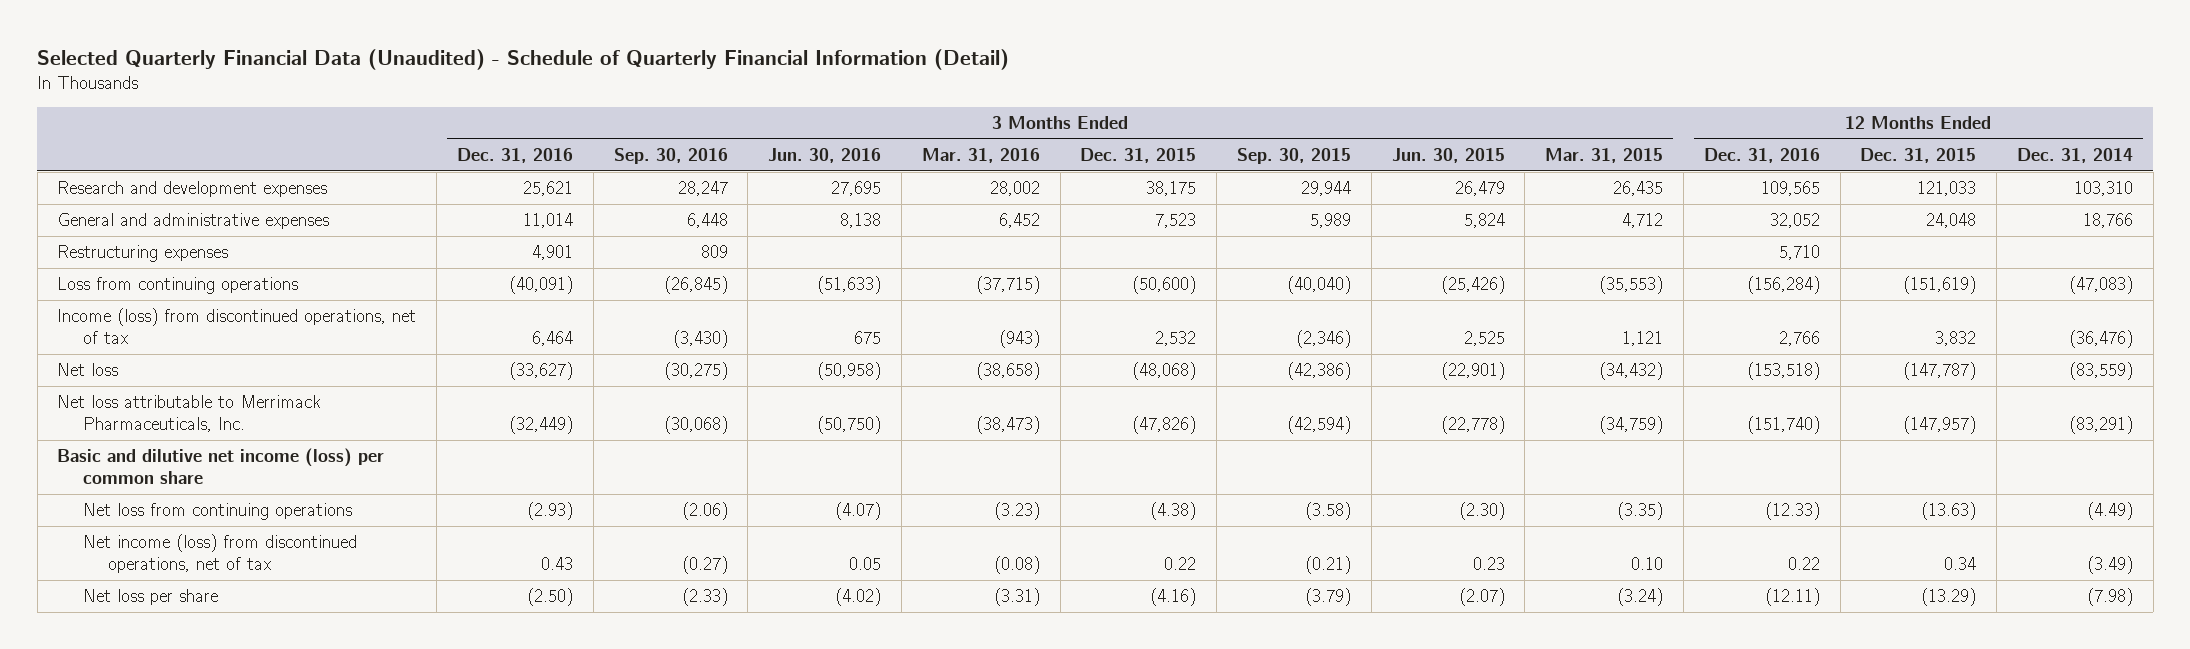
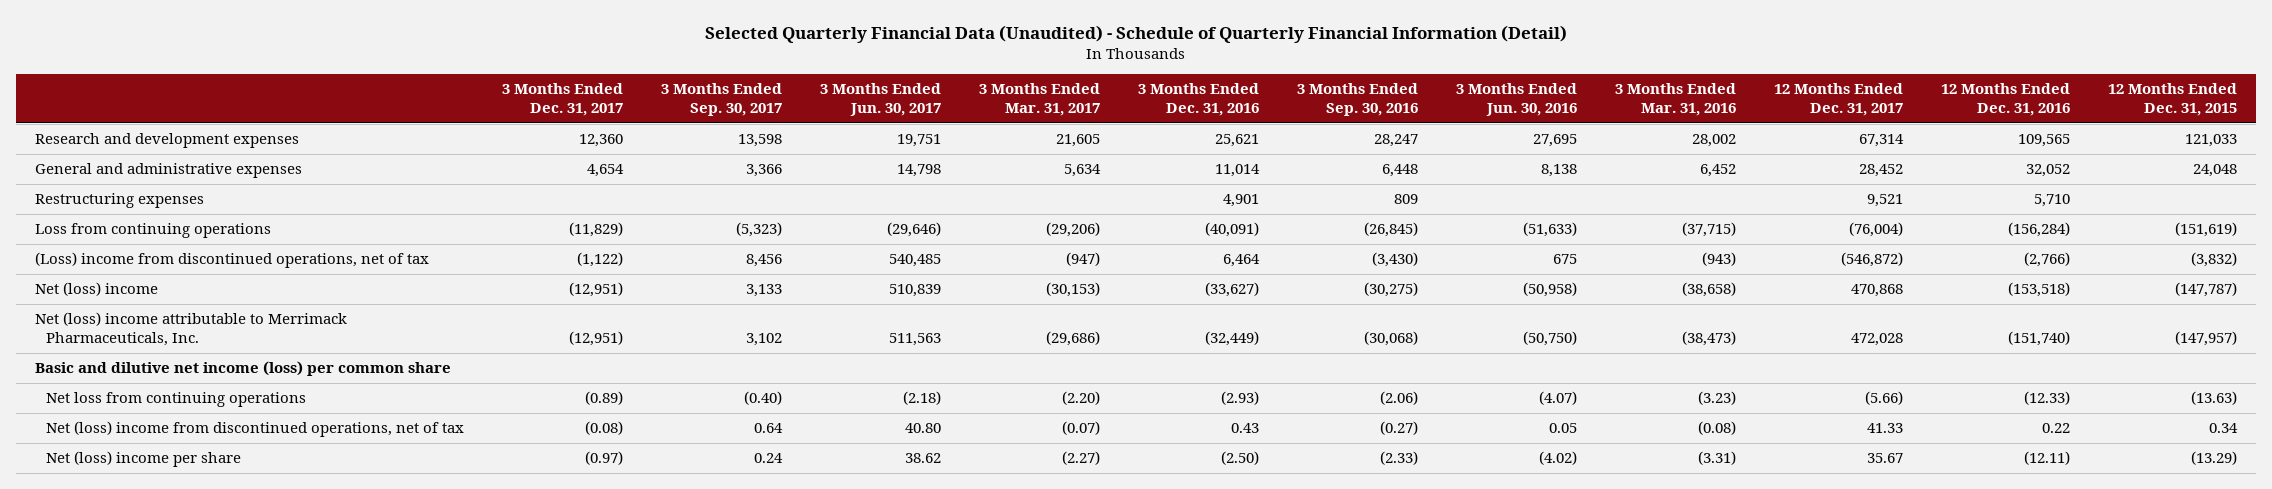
- | 3 Months Ended Dec. 31, 2016 | 3 Months Ended Sep. 30, 2016 | 3 Months Ended Jun. 30, 2016 | 3 Months Ended Mar. 31, 2016 | 3 Months Ended Dec. 31, 2015 | 3 Months Ended Sep. 30, 2015 | 3 Months Ended Jun. 30, 2015 | 3 Months Ended Mar. 31, 2015 | 12 Months Ended Dec. 31, 2016 | 12 Months Ended Dec. 31, 2015 | 12 Months Ended Dec. 31, 2014
+ | 3 Months Ended Dec. 31, 2017 | 3 Months Ended Sep. 30, 2017 | 3 Months Ended Jun. 30, 2017 | 3 Months Ended Mar. 31, 2017 | 3 Months Ended Dec. 31, 2016 | 3 Months Ended Sep. 30, 2016 | 3 Months Ended Jun. 30, 2016 | 3 Months Ended Mar. 31, 2016 | 12 Months Ended Dec. 31, 2017 | 12 Months Ended Dec. 31, 2016 | 12 Months Ended Dec. 31, 2015
- Income (loss) from discontinued operations, net of tax | 6,464 | (3,430) | 675 | (943) | 2,532 | (2,346) | 2,525 | 1,121 | 2,766 | 3,832 | (36,476)
- Net loss | (33,627) | (30,275) | (50,958) | (38,658) | (48,068) | (42,386) | (22,901) | (34,432) | (153,518) | (147,787) | (83,559)
- Net loss attributable to Merrimack Pharmaceuticals, Inc. | (32,449) | (30,068) | (50,750) | (38,473) | (47,826) | (42,594) | (22,778) | (34,759) | (151,740) | (147,957) | (83,291)
+ (Loss) income from discontinued operations, net of tax | (1,122) | 8,456 | 540,485 | (947) | 6,464 | (3,430) | 675 | (943) | (546,872) | (2,766) | (3,832)
+ Net (loss) income | (12,951) | 3,133 | 510,839 | (30,153) | (33,627) | (30,275) | (50,958) | (38,658) | 470,868 | (153,518) | (147,787)
+ Net (loss) income attributable to Merrimack Pharmaceuticals, Inc. | (12,951) | 3,102 | 511,563 | (29,686) | (32,449) | (30,068) | (50,750) | (38,473) | 472,028 | (151,740) | (147,957)
- Net income (loss) from discontinued operations, net of tax | 0.43 | (0.27) | 0.05 | (0.08) | 0.22 | (0.21) | 0.23 | 0.10 | 0.22 | 0.34 | (3.49)
- Net loss per share | (2.50) | (2.33) | (4.02) | (3.31) | (4.16) | (3.79) | (2.07) | (3.24) | (12.11) | (13.29) | (7.98)
+ Net (loss) income from discontinued operations, net of tax | (0.08) | 0.64 | 40.80 | (0.07) | 0.43 | (0.27) | 0.05 | (0.08) | 41.33 | 0.22 | 0.34
+ Net (loss) income per share | (0.97) | 0.24 | 38.62 | (2.27) | (2.50) | (2.33) | (4.02) | (3.31) | 35.67 | (12.11) | (13.29)

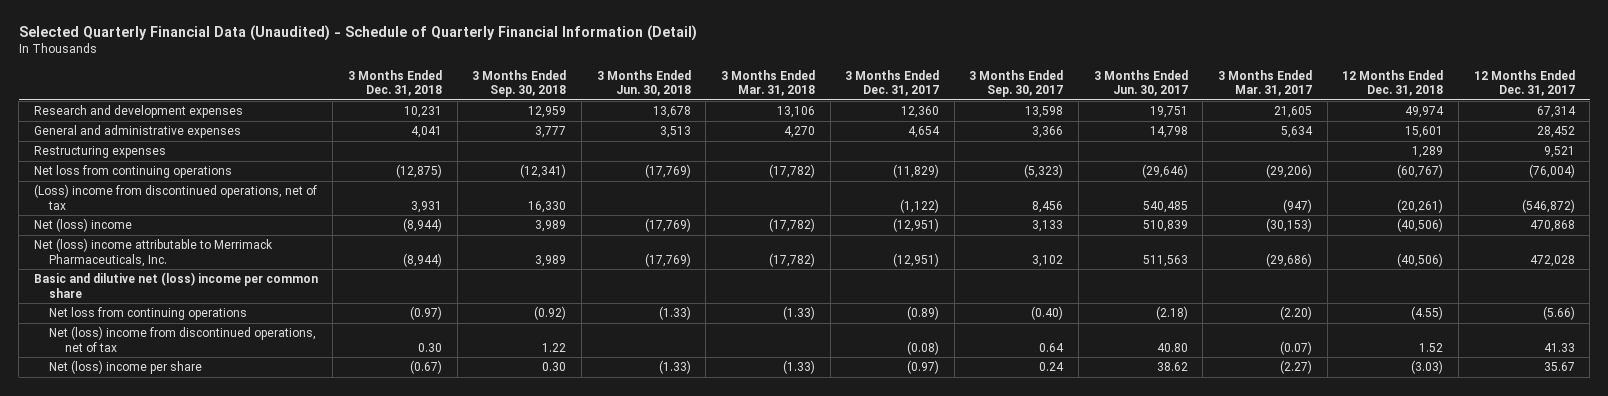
- | 3 Months Ended Dec. 31, 2017 | 3 Months Ended Sep. 30, 2017 | 3 Months Ended Jun. 30, 2017 | 3 Months Ended Mar. 31, 2017 | 3 Months Ended Dec. 31, 2016 | 3 Months Ended Sep. 30, 2016 | 3 Months Ended Jun. 30, 2016 | 3 Months Ended Mar. 31, 2016 | 12 Months Ended Dec. 31, 2017 | 12 Months Ended Dec. 31, 2016 | 12 Months Ended Dec. 31, 2015
+ | 3 Months Ended Dec. 31, 2018 | 3 Months Ended Sep. 30, 2018 | 3 Months Ended Jun. 30, 2018 | 3 Months Ended Mar. 31, 2018 | 3 Months Ended Dec. 31, 2017 | 3 Months Ended Sep. 30, 2017 | 3 Months Ended Jun. 30, 2017 | 3 Months Ended Mar. 31, 2017 | 12 Months Ended Dec. 31, 2018 | 12 Months Ended Dec. 31, 2017
- Loss from continuing operations | (11,829) | (5,323) | (29,646) | (29,206) | (40,091) | (26,845) | (51,633) | (37,715) | (76,004) | (156,284) | (151,619)
+ Net loss from continuing operations | (12,875) | (12,341) | (17,769) | (17,782) | (11,829) | (5,323) | (29,646) | (29,206) | (60,767) | (76,004)
- Basic and dilutive net income (loss) per common share
+ Basic and dilutive net (loss) income per common share

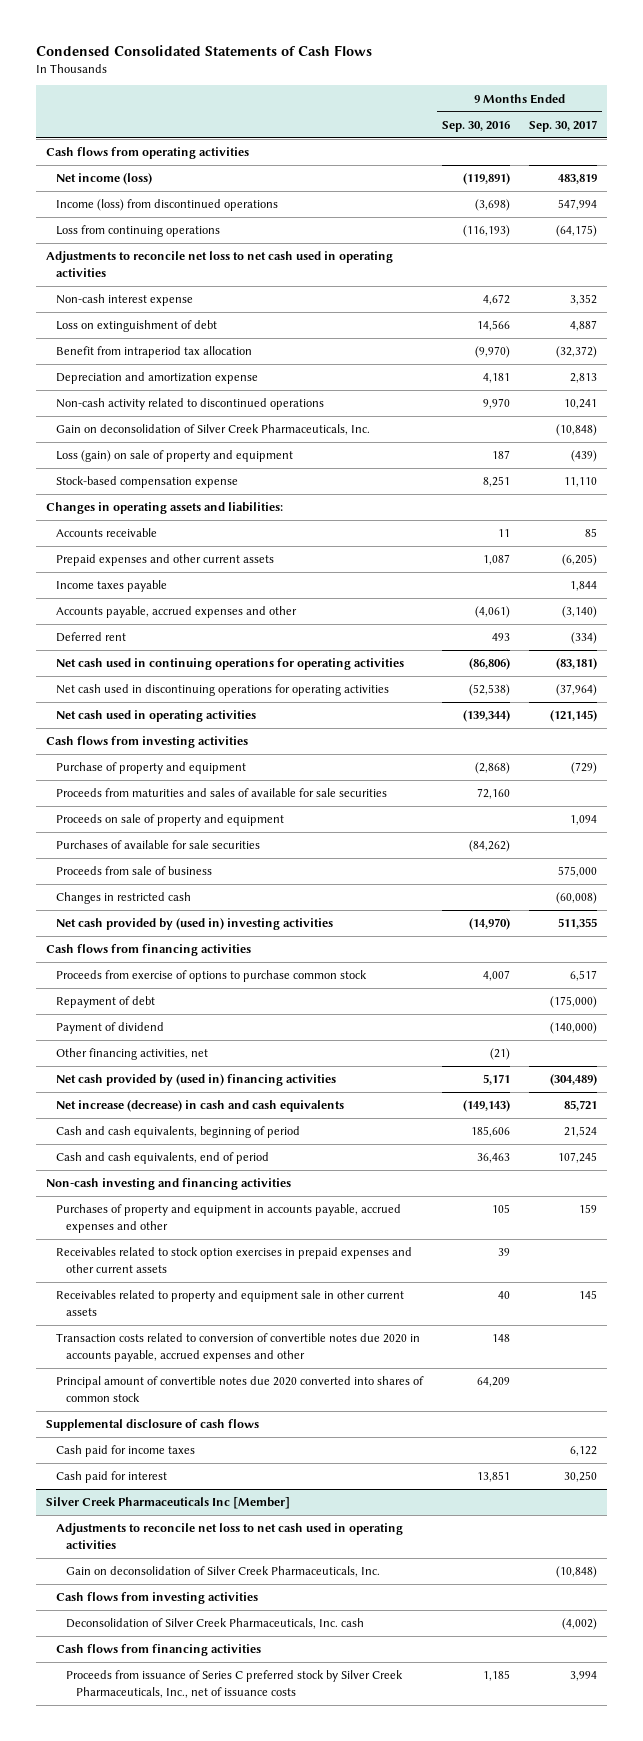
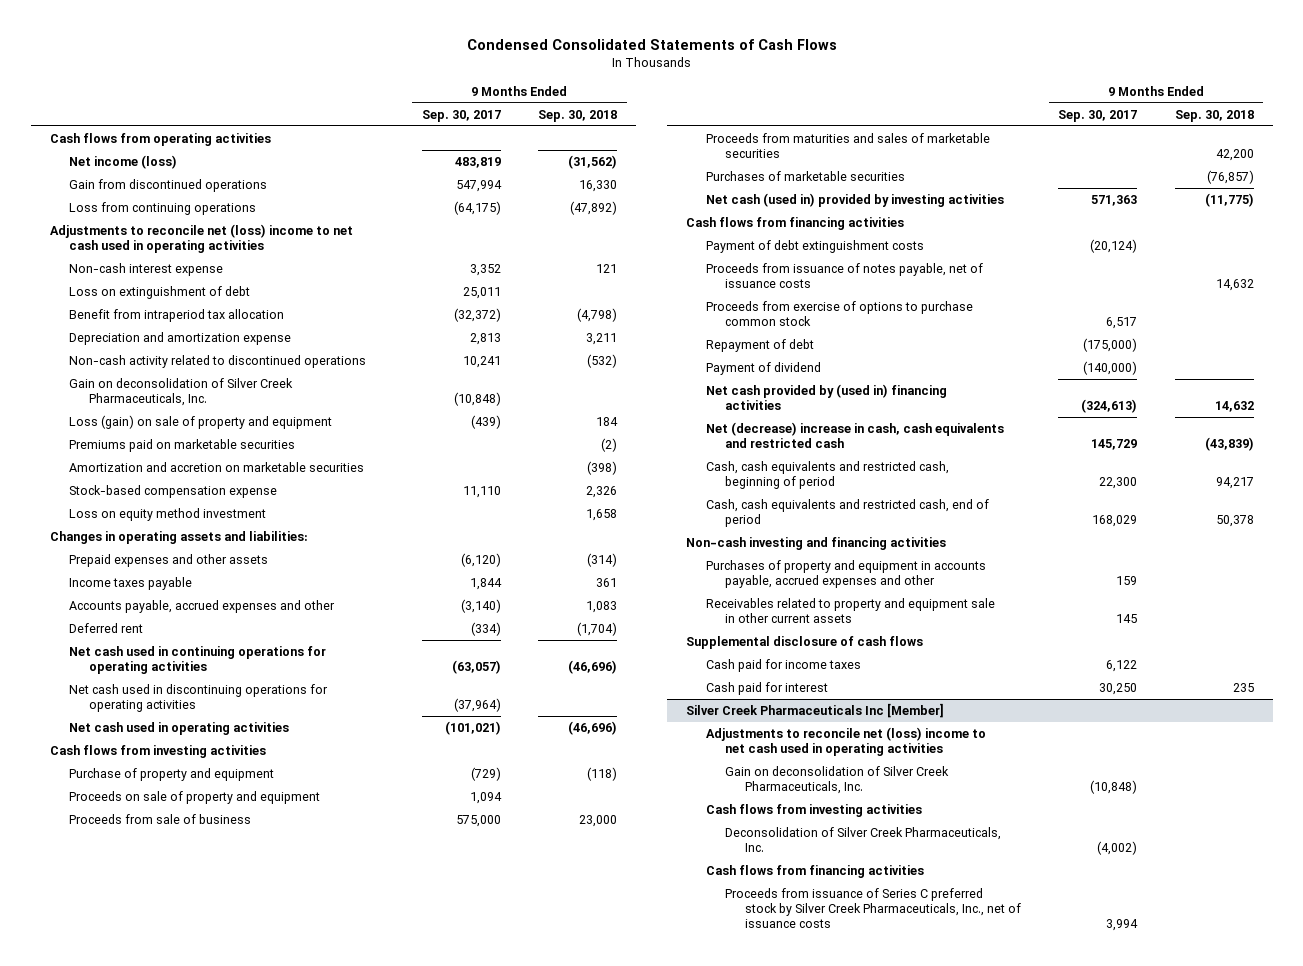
- | 9 Months Ended Sep. 30, 2016 | 9 Months Ended Sep. 30, 2017
+ | 9 Months Ended Sep. 30, 2017 | 9 Months Ended Sep. 30, 2018
- Income (loss) from discontinued operations | (3,698) | 547,994
+ Gain from discontinued operations | 547,994 | 16,330
- Adjustments to reconcile net loss to net cash used in operating activities
+ Adjustments to reconcile net (loss) income to net cash used in operating activities
- Loss on extinguishment of debt | 14,566 | 4,887
+ Loss on extinguishment of debt | 25,011 |
+ Premiums paid on marketable securities | | (2)
+ Amortization and accretion on marketable securities | | (398)
+ Loss on equity method investment | | 1,658
- Accounts receivable | 11 | 85
- Prepaid expenses and other current assets | 1,087 | (6,205)
+ Prepaid expenses and other assets | (6,120) | (314)
- Net cash used in continuing operations for operating activities | (86,806) | (83,181)
+ Net cash used in continuing operations for operating activities | (63,057) | (46,696)
- Net cash used in operating activities | (139,344) | (121,145)
+ Net cash used in operating activities | (101,021) | (46,696)
- Proceeds from maturities and sales of available for sale securities | 72,160 |
- Purchases of available for sale securities | (84,262) |
- Changes in restricted cash | | (60,008)
- Net cash provided by (used in) investing activities | (14,970) | 511,355
+ Proceeds from maturities and sales of marketable securities | | 42,200
+ Purchases of marketable securities | | (76,857)
+ Net cash (used in) provided by investing activities | 571,363 | (11,775)
+ Payment of debt extinguishment costs | (20,124) |
+ Proceeds from issuance of notes payable, net of issuance costs | | 14,632
- Other financing activities, net | (21) |
- Net cash provided by (used in) financing activities | 5,171 | (304,489)
- Net increase (decrease) in cash and cash equivalents | (149,143) | 85,721
- Cash and cash equivalents, beginning of period | 185,606 | 21,524
- Cash and cash equivalents, end of period | 36,463 | 107,245
+ Net cash provided by (used in) financing activities | (324,613) | 14,632
+ Net (decrease) increase in cash, cash equivalents and restricted cash | 145,729 | (43,839)
+ Cash, cash equivalents and restricted cash, beginning of period | 22,300 | 94,217
+ Cash, cash equivalents and restricted cash, end of period | 168,029 | 50,378
- Receivables related to stock option exercises in prepaid expenses and other current assets | 39 |
- Transaction costs related to conversion of convertible notes due 2020 in accounts payable, accrued expenses and other | 148 |
- Principal amount of convertible notes due 2020 converted into shares of common stock | 64,209 |
@ Silver Creek Pharmaceuticals Inc [Member]
- Adjustments to reconcile net loss to net cash used in operating activities
+ Adjustments to reconcile net (loss) income to net cash used in operating activities
- Deconsolidation of Silver Creek Pharmaceuticals, Inc. cash | | (4,002)
+ Deconsolidation of Silver Creek Pharmaceuticals, Inc. | (4,002) |

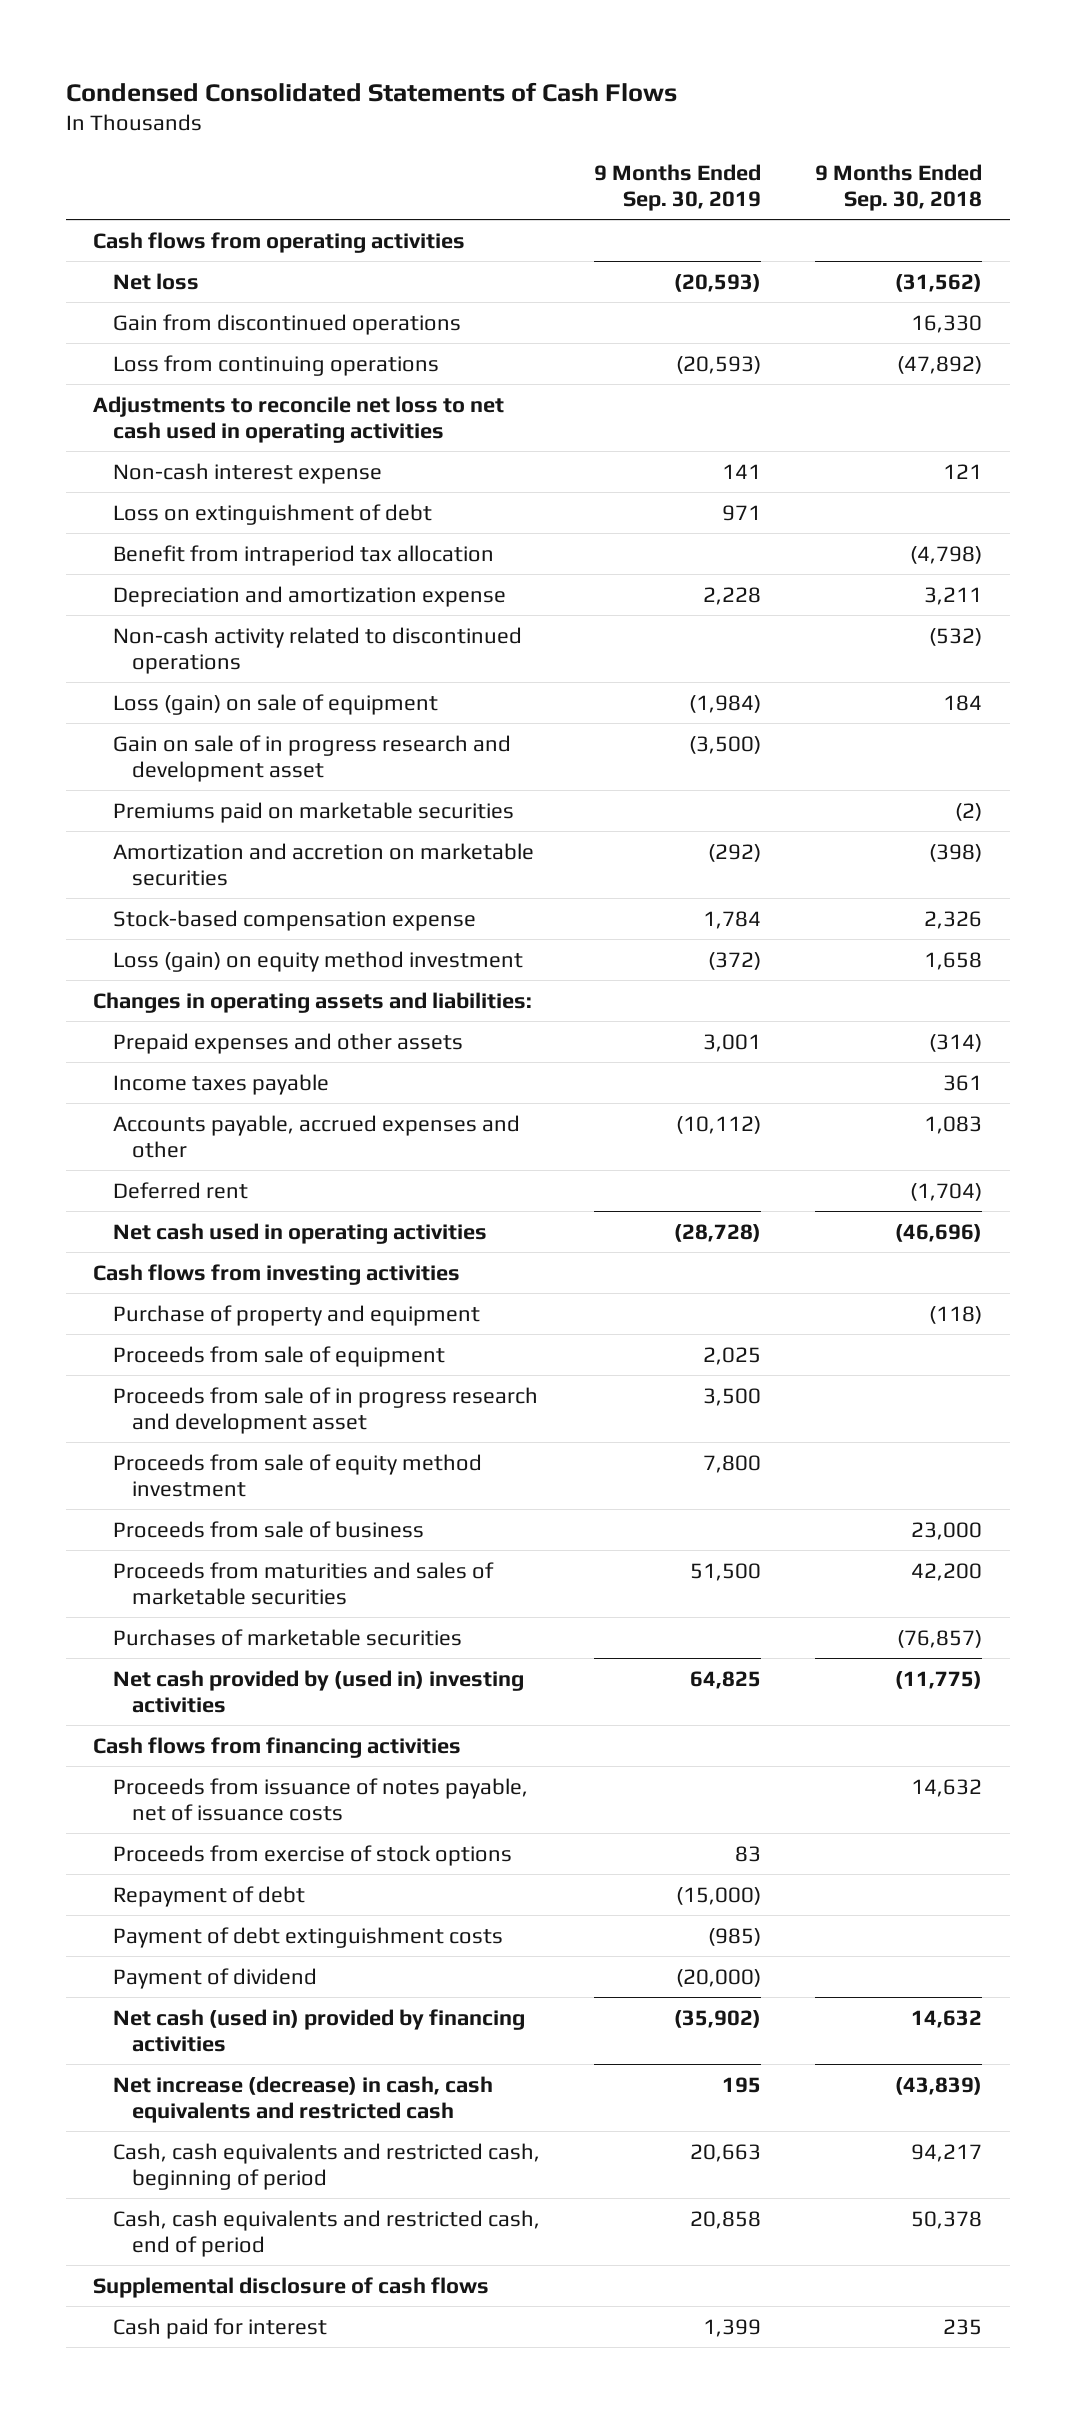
- | 9 Months Ended Sep. 30, 2017 | 9 Months Ended Sep. 30, 2018
+ | 9 Months Ended Sep. 30, 2019 | 9 Months Ended Sep. 30, 2018
- Net income (loss) | 483,819 | (31,562)
+ Net loss | (20,593) | (31,562)
- Adjustments to reconcile net (loss) income to net cash used in operating activities
+ Adjustments to reconcile net loss to net cash used in operating activities
- Gain on deconsolidation of Silver Creek Pharmaceuticals, Inc. | (10,848) |
- Loss (gain) on sale of property and equipment | (439) | 184
+ Loss (gain) on sale of equipment | (1,984) | 184
+ Gain on sale of in progress research and development asset | (3,500) |
- Loss on equity method investment | | 1,658
+ Loss (gain) on equity method investment | (372) | 1,658
- Net cash used in continuing operations for operating activities | (63,057) | (46,696)
- Net cash used in discontinuing operations for operating activities | (37,964) |
- Proceeds on sale of property and equipment | 1,094 |
+ Proceeds from sale of equipment | 2,025 |
+ Proceeds from sale of in progress research and development asset | 3,500 |
+ Proceeds from sale of equity method investment | 7,800 |
- Net cash (used in) provided by investing activities | 571,363 | (11,775)
+ Net cash provided by (used in) investing activities | 64,825 | (11,775)
- Proceeds from exercise of options to purchase common stock | 6,517 |
+ Proceeds from exercise of stock options | 83 |
moved down: Payment of debt extinguishment costs | (985) |
- Net cash provided by (used in) financing activities | (324,613) | 14,632
- Net (decrease) increase in cash, cash equivalents and restricted cash | 145,729 | (43,839)
+ Net cash (used in) provided by financing activities | (35,902) | 14,632
+ Net increase (decrease) in cash, cash equivalents and restricted cash | 195 | (43,839)
- Non-cash investing and financing activities
- Purchases of property and equipment in accounts payable, accrued expenses and other | 159 |
- Receivables related to property and equipment sale in other current assets | 145 |
- Cash paid for income taxes | 6,122 |
- Silver Creek Pharmaceuticals Inc [Member]
- Adjustments to reconcile net (loss) income to net cash used in operating activities
- Gain on deconsolidation of Silver Creek Pharmaceuticals, Inc. | (10,848) |
- Cash flows from investing activities
- Deconsolidation of Silver Creek Pharmaceuticals, Inc. | (4,002) |
- Cash flows from financing activities
- Proceeds from issuance of Series C preferred stock by Silver Creek Pharmaceuticals, Inc., net of issuance costs | 3,994 |

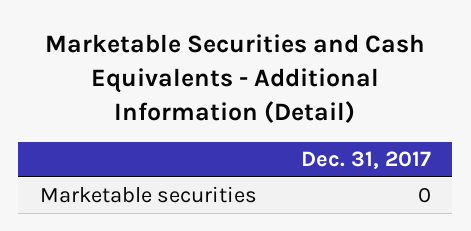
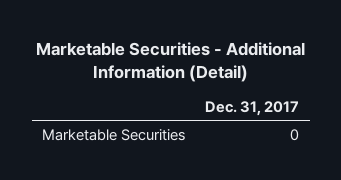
- Marketable Securities and Cash Equivalents - Additional Information (Detail)
+ Marketable Securities - Additional Information (Detail)
- Marketable securities | 0
+ Marketable Securities | 0

